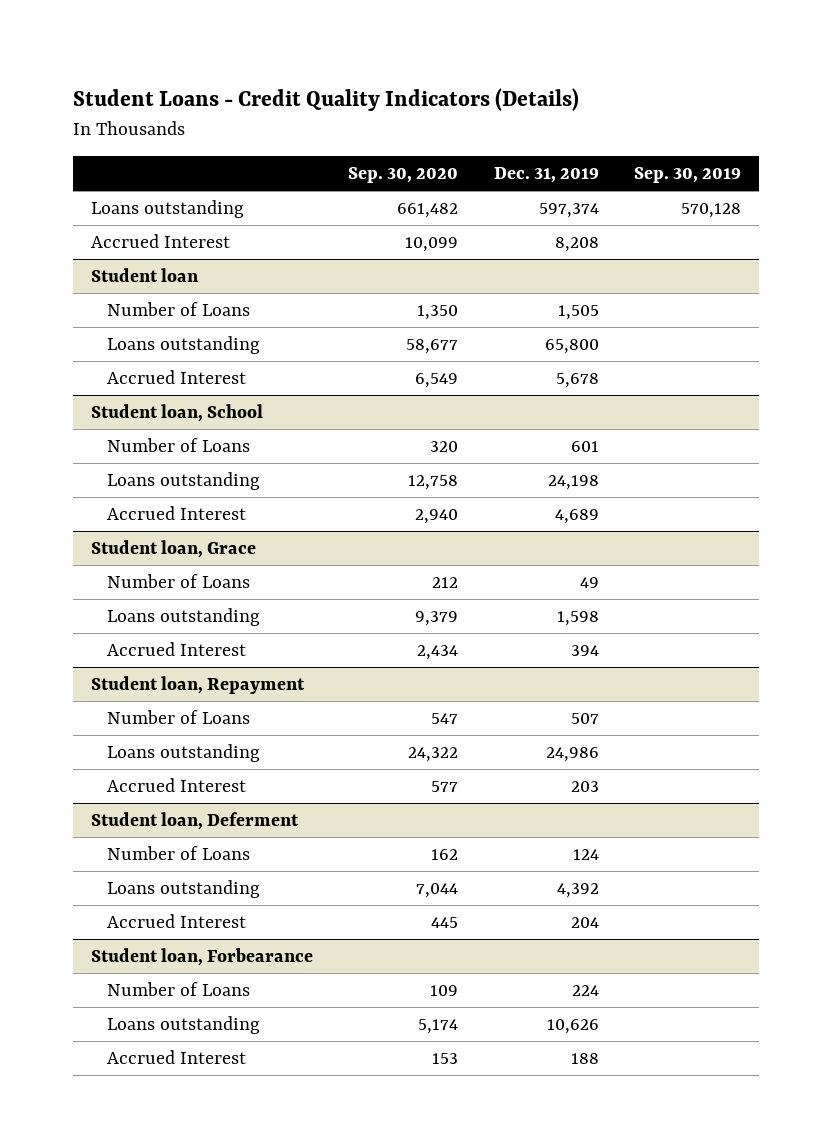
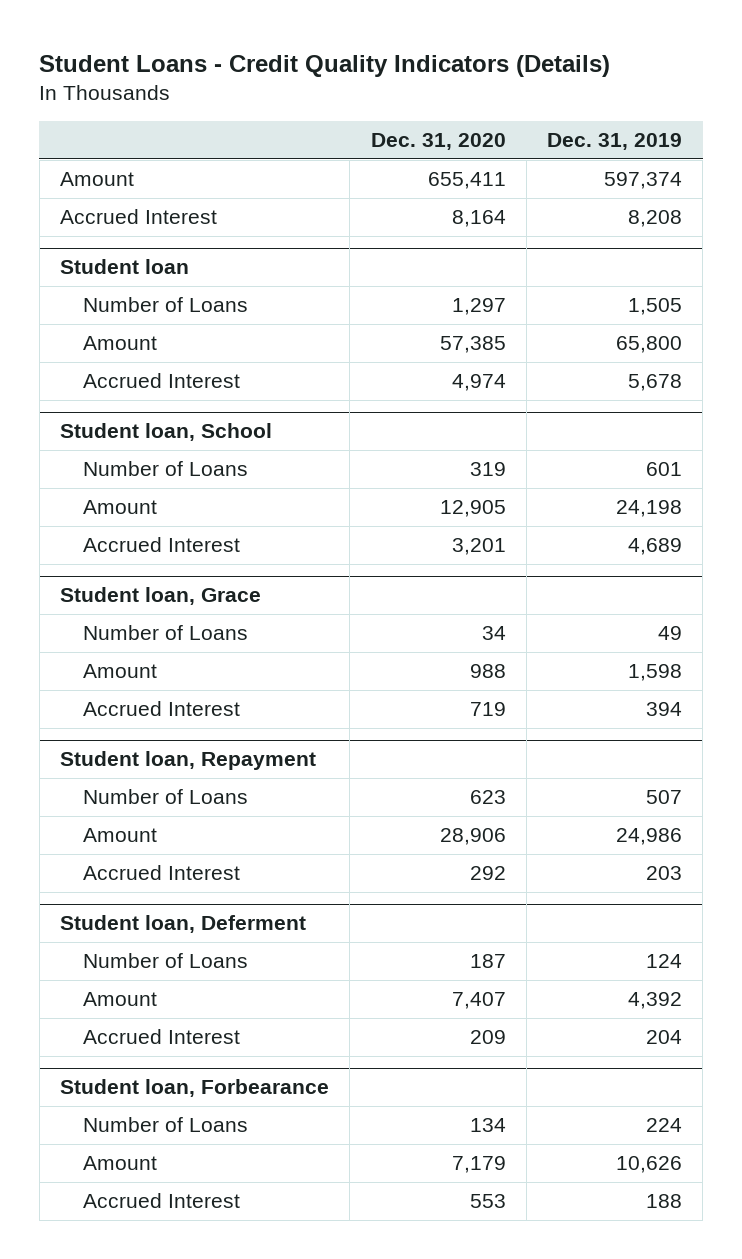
- | Sep. 30, 2020 | Dec. 31, 2019 | Sep. 30, 2019
+ | Dec. 31, 2020 | Dec. 31, 2019
- Loans outstanding | 661,482 | 597,374 | 570,128
+ Amount | 655,411 | 597,374
@ Student loan
- Loans outstanding | 58,677 | 65,800 |
+ Amount | 57,385 | 65,800
@ Student loan, School
- Loans outstanding | 12,758 | 24,198 |
+ Amount | 12,905 | 24,198
@ Student loan, Grace
- Loans outstanding | 9,379 | 1,598 |
+ Amount | 988 | 1,598
@ Student loan, Repayment
- Loans outstanding | 24,322 | 24,986 |
+ Amount | 28,906 | 24,986
@ Student loan, Deferment
- Loans outstanding | 7,044 | 4,392 |
+ Amount | 7,407 | 4,392
@ Student loan, Forbearance
- Loans outstanding | 5,174 | 10,626 |
+ Amount | 7,179 | 10,626

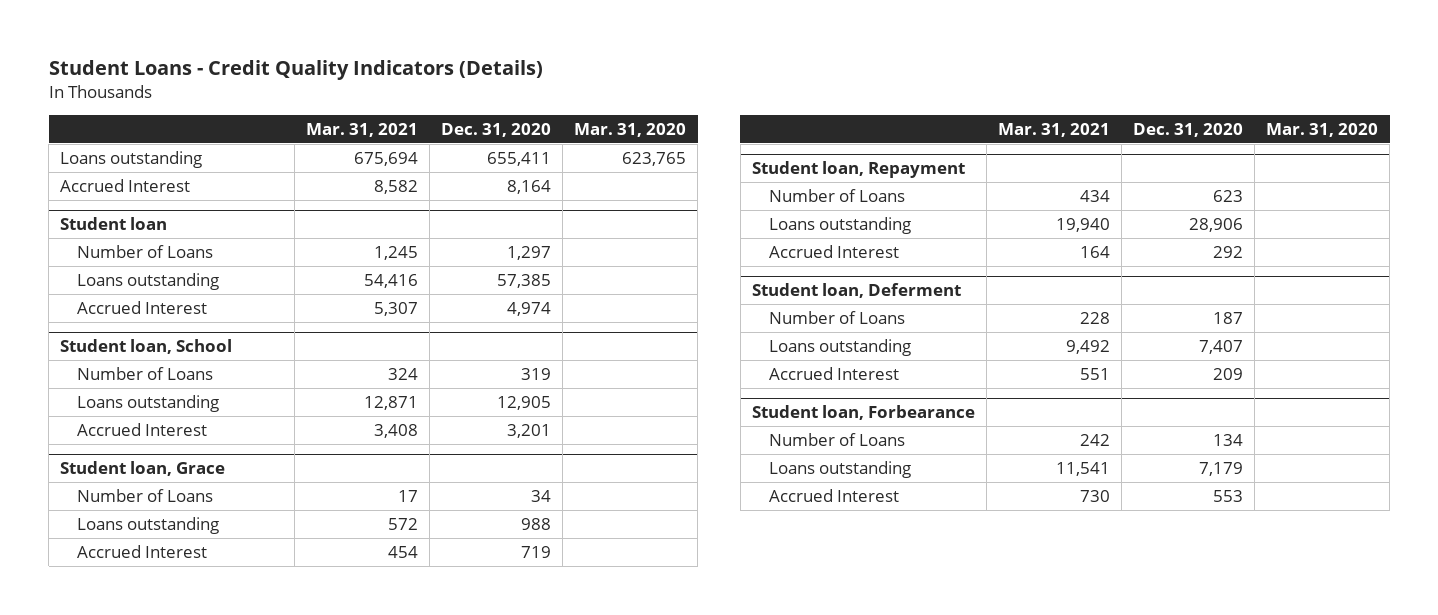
- | Dec. 31, 2020 | Dec. 31, 2019
+ | Mar. 31, 2021 | Dec. 31, 2020 | Mar. 31, 2020
- Amount | 655,411 | 597,374
+ Loans outstanding | 675,694 | 655,411 | 623,765
@ Student loan
- Amount | 57,385 | 65,800
+ Loans outstanding | 54,416 | 57,385 |
@ Student loan, School
- Amount | 12,905 | 24,198
+ Loans outstanding | 12,871 | 12,905 |
@ Student loan, Grace
- Amount | 988 | 1,598
+ Loans outstanding | 572 | 988 |
@ Student loan, Repayment
- Amount | 28,906 | 24,986
+ Loans outstanding | 19,940 | 28,906 |
@ Student loan, Deferment
- Amount | 7,407 | 4,392
+ Loans outstanding | 9,492 | 7,407 |
@ Student loan, Forbearance
- Amount | 7,179 | 10,626
+ Loans outstanding | 11,541 | 7,179 |

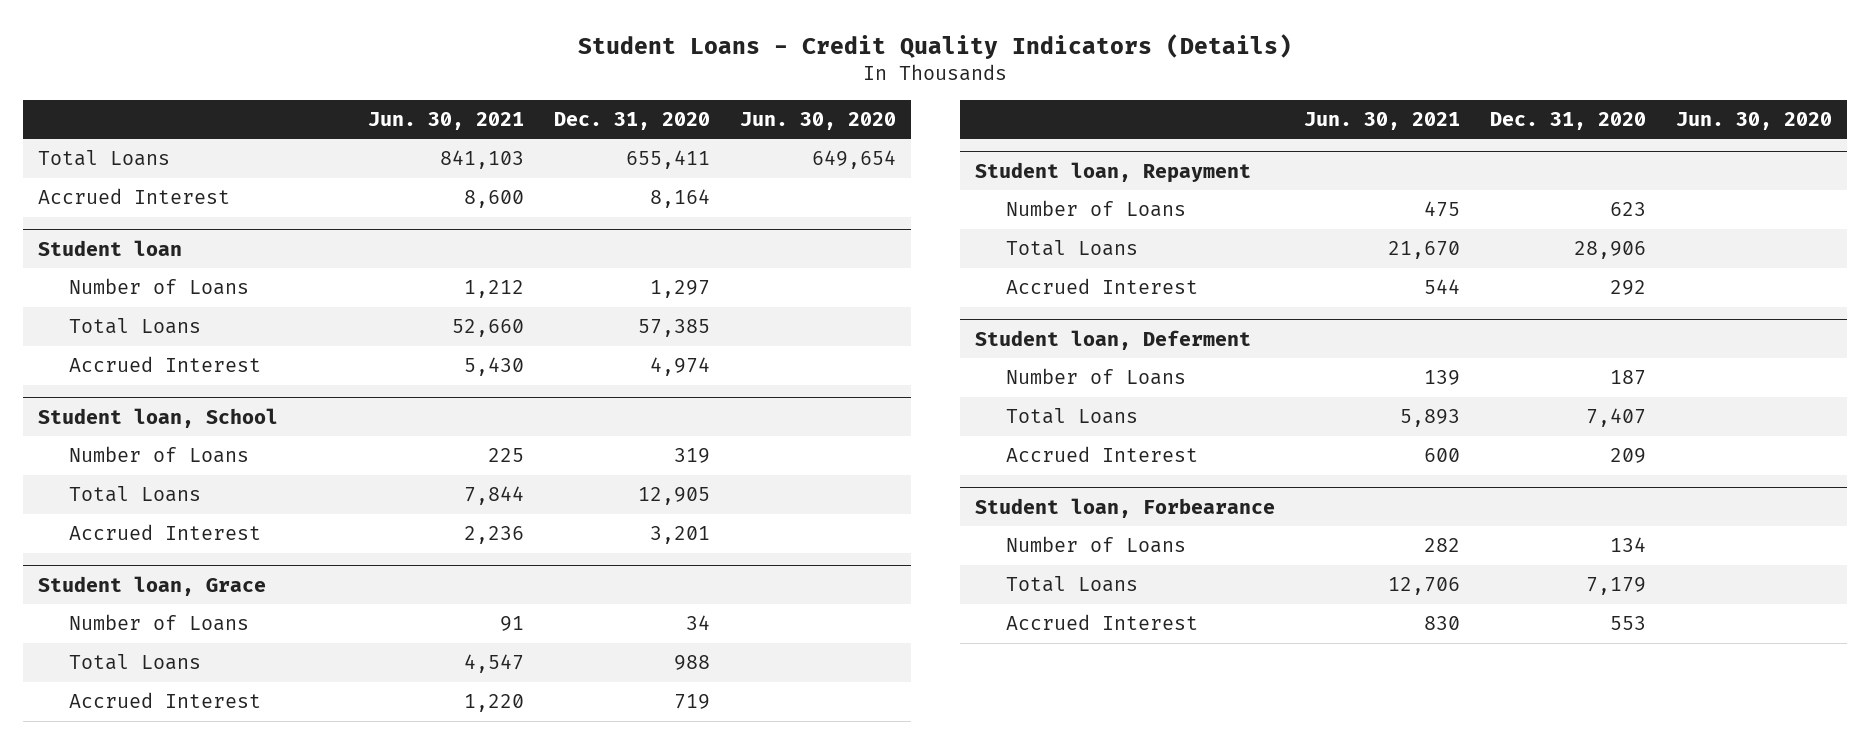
- | Mar. 31, 2021 | Dec. 31, 2020 | Mar. 31, 2020
+ | Jun. 30, 2021 | Dec. 31, 2020 | Jun. 30, 2020
- Loans outstanding | 675,694 | 655,411 | 623,765
+ Total Loans | 841,103 | 655,411 | 649,654
@ Student loan
- Loans outstanding | 54,416 | 57,385 |
+ Total Loans | 52,660 | 57,385 |
@ Student loan, School
- Loans outstanding | 12,871 | 12,905 |
+ Total Loans | 7,844 | 12,905 |
@ Student loan, Grace
- Loans outstanding | 572 | 988 |
+ Total Loans | 4,547 | 988 |
@ Student loan, Repayment
- Loans outstanding | 19,940 | 28,906 |
+ Total Loans | 21,670 | 28,906 |
@ Student loan, Deferment
- Loans outstanding | 9,492 | 7,407 |
+ Total Loans | 5,893 | 7,407 |
@ Student loan, Forbearance
- Loans outstanding | 11,541 | 7,179 |
+ Total Loans | 12,706 | 7,179 |

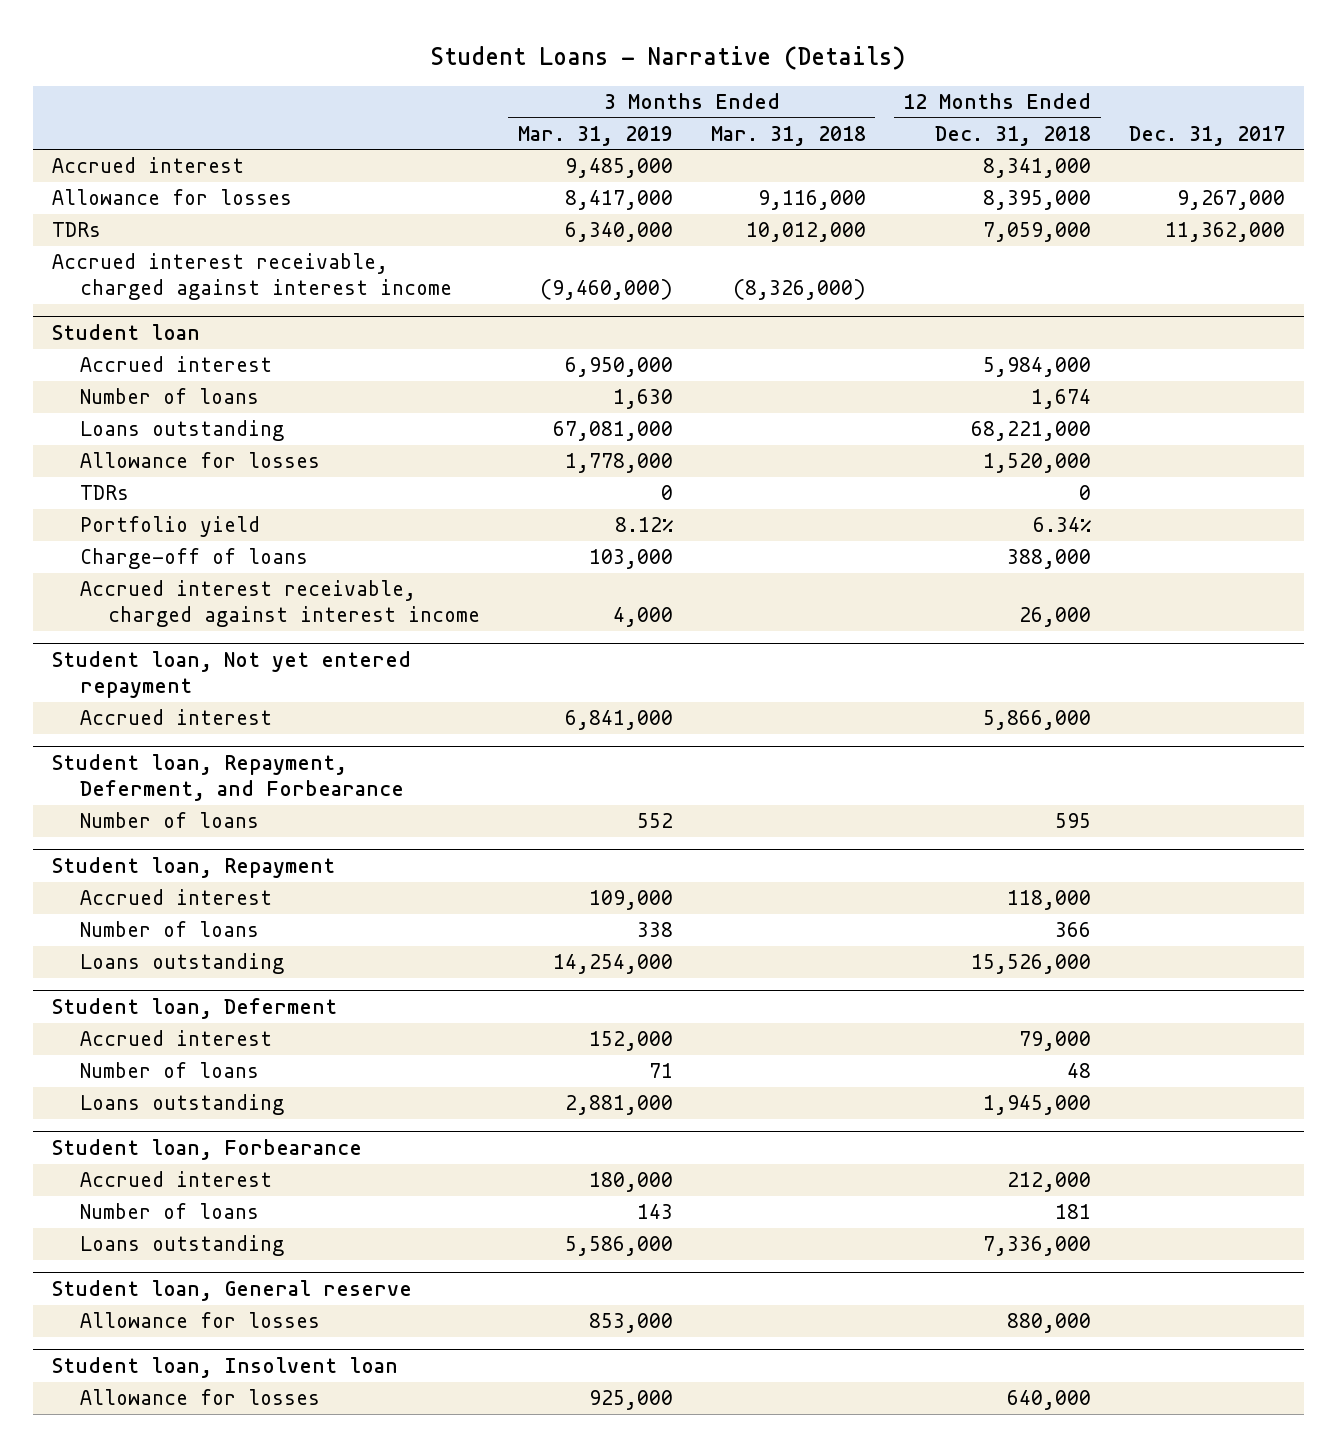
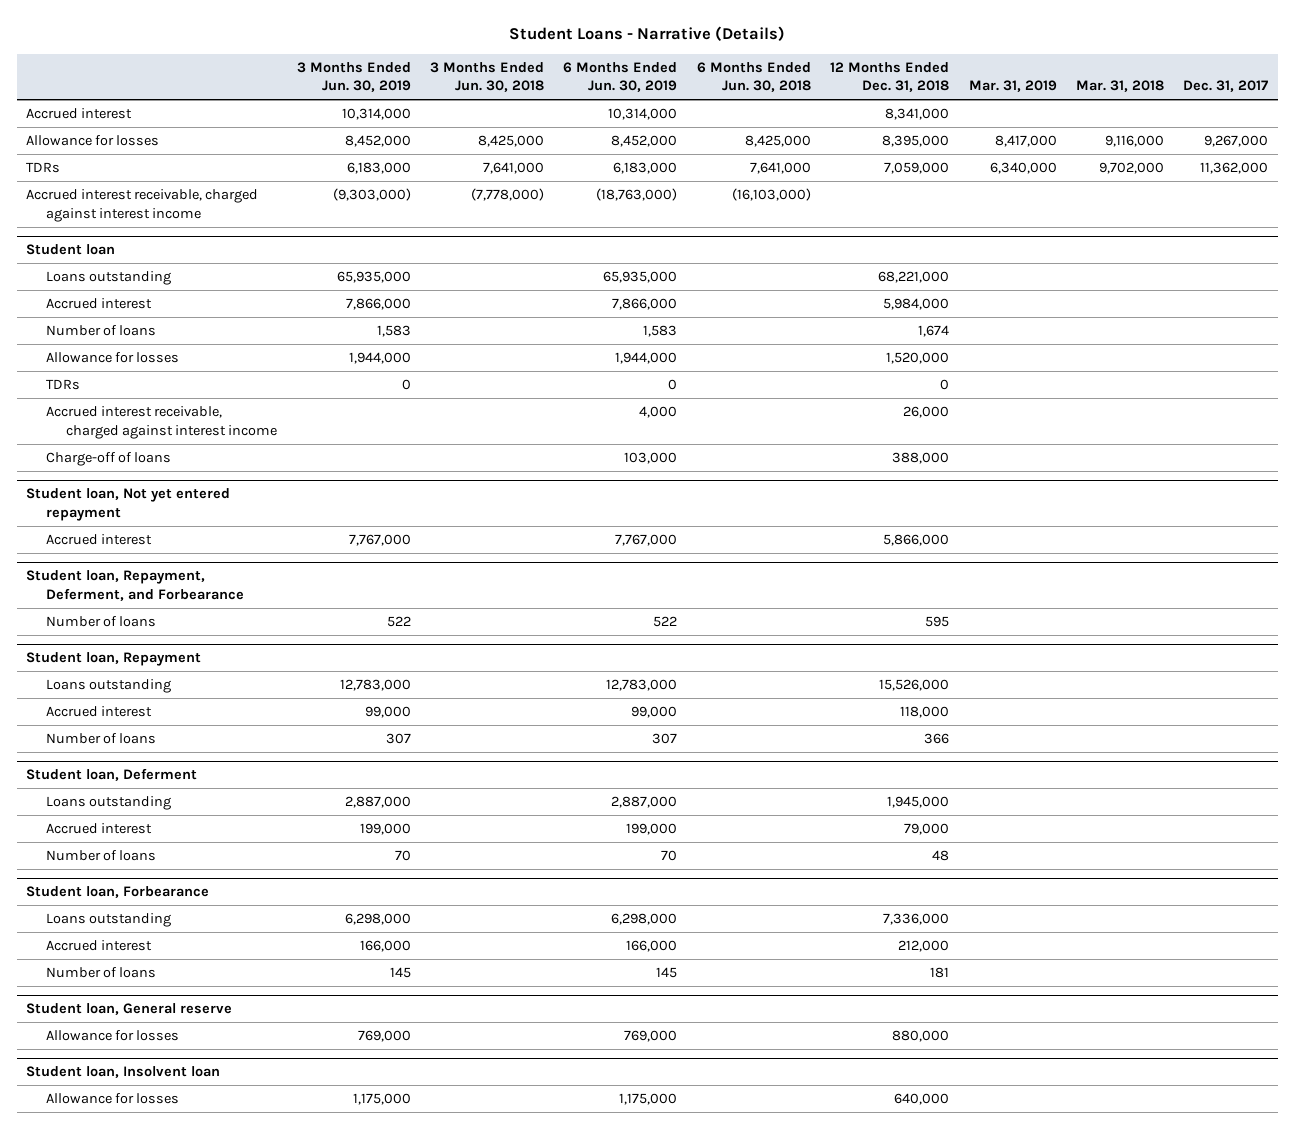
- | 3 Months Ended Mar. 31, 2019 | 3 Months Ended Mar. 31, 2018 | 12 Months Ended Dec. 31, 2018 | Dec. 31, 2017
+ | 3 Months Ended Jun. 30, 2019 | 3 Months Ended Jun. 30, 2018 | 6 Months Ended Jun. 30, 2019 | 6 Months Ended Jun. 30, 2018 | 12 Months Ended Dec. 31, 2018 | Mar. 31, 2019 | Mar. 31, 2018 | Dec. 31, 2017
@ Student loan
moved up: Loans outstanding | 65,935,000 | | 65,935,000 | | 68,221,000 | | |
- Portfolio yield | 8.12% | | 6.34% |
moved down: Charge-off of loans | | | 103,000 | | 388,000 | | |
@ Student loan, Repayment
moved up: Loans outstanding | 12,783,000 | | 12,783,000 | | 15,526,000 | | |
@ Student loan, Deferment
moved up: Loans outstanding | 2,887,000 | | 2,887,000 | | 1,945,000 | | |
@ Student loan, Forbearance
moved up: Loans outstanding | 6,298,000 | | 6,298,000 | | 7,336,000 | | |

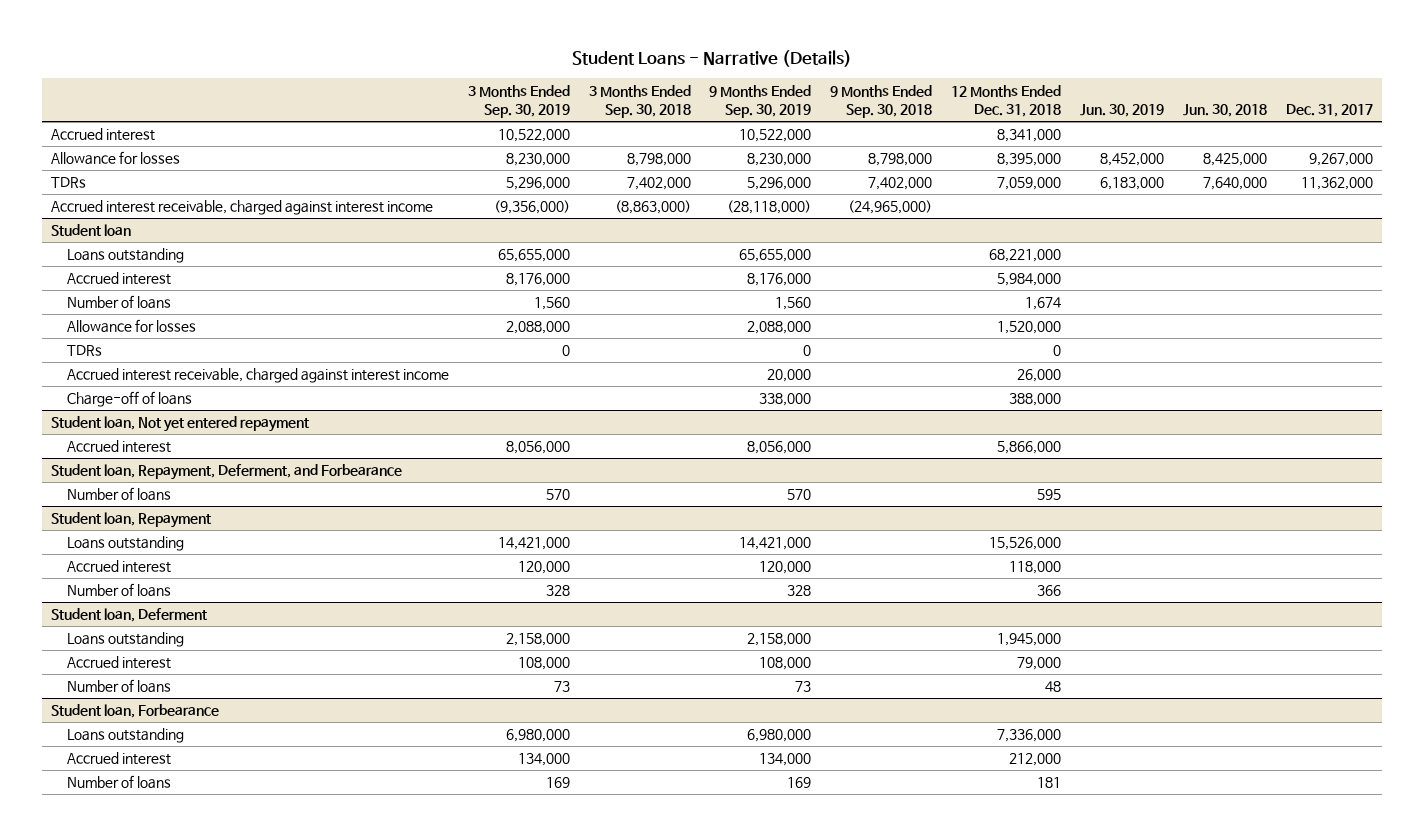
- | 3 Months Ended Jun. 30, 2019 | 3 Months Ended Jun. 30, 2018 | 6 Months Ended Jun. 30, 2019 | 6 Months Ended Jun. 30, 2018 | 12 Months Ended Dec. 31, 2018 | Mar. 31, 2019 | Mar. 31, 2018 | Dec. 31, 2017
+ | 3 Months Ended Sep. 30, 2019 | 3 Months Ended Sep. 30, 2018 | 9 Months Ended Sep. 30, 2019 | 9 Months Ended Sep. 30, 2018 | 12 Months Ended Dec. 31, 2018 | Jun. 30, 2019 | Jun. 30, 2018 | Dec. 31, 2017
- Student loan, General reserve
- Allowance for losses | 769,000 | | 769,000 | | 880,000 | | |
- Student loan, Insolvent loan
- Allowance for losses | 1,175,000 | | 1,175,000 | | 640,000 | | |

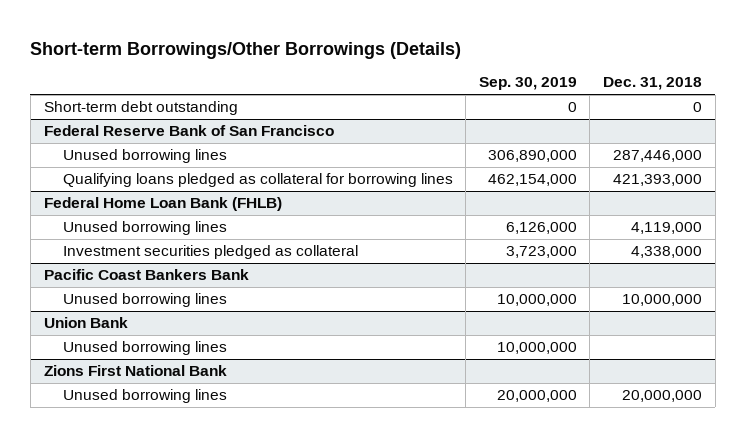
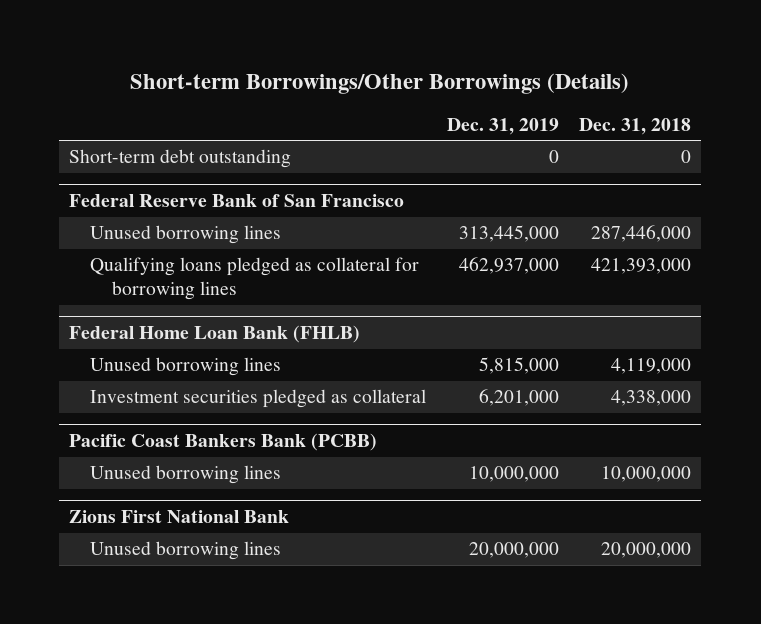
- | Sep. 30, 2019 | Dec. 31, 2018
+ | Dec. 31, 2019 | Dec. 31, 2018
- Pacific Coast Bankers Bank
+ Pacific Coast Bankers Bank (PCBB)
- Union Bank
- Unused borrowing lines | 10,000,000 |

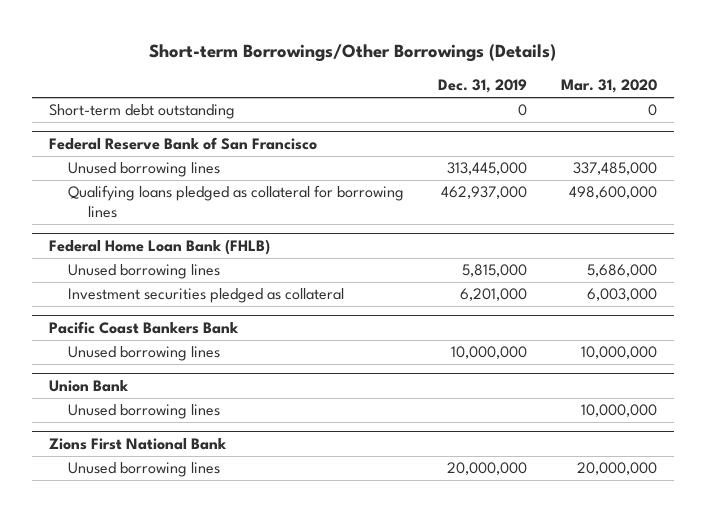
- | Dec. 31, 2019 | Dec. 31, 2018
+ | Dec. 31, 2019 | Mar. 31, 2020
- Pacific Coast Bankers Bank (PCBB)
+ Pacific Coast Bankers Bank
+ Union Bank
+ Unused borrowing lines | | 10,000,000

